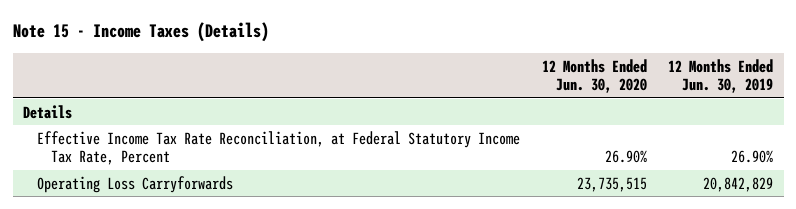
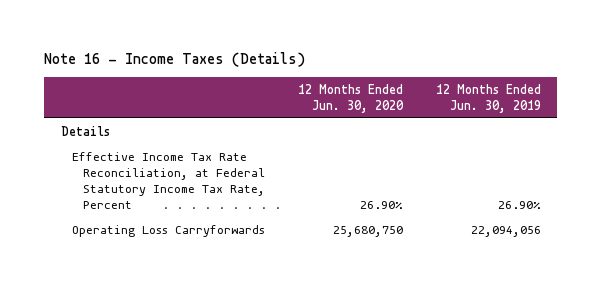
- Note 15 - Income Taxes (Details)
+ Note 16 - Income Taxes (Details)
- Operating Loss Carryforwards | 23,735,515 | 20,842,829
+ Operating Loss Carryforwards | 25,680,750 | 22,094,056

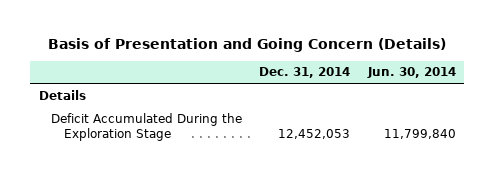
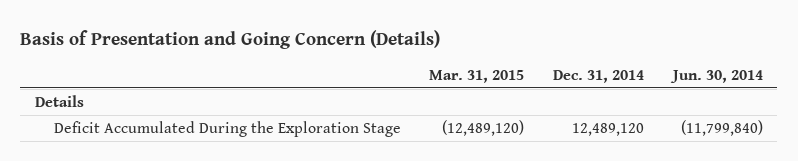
- | Dec. 31, 2014 | Jun. 30, 2014
+ | Mar. 31, 2015 | Dec. 31, 2014 | Jun. 30, 2014
- Deficit Accumulated During the Exploration Stage | 12,452,053 | 11,799,840
+ Deficit Accumulated During the Exploration Stage | (12,489,120) | 12,489,120 | (11,799,840)

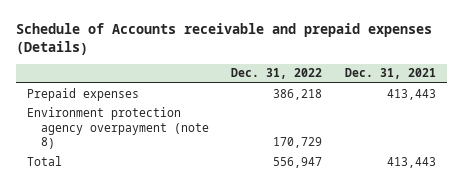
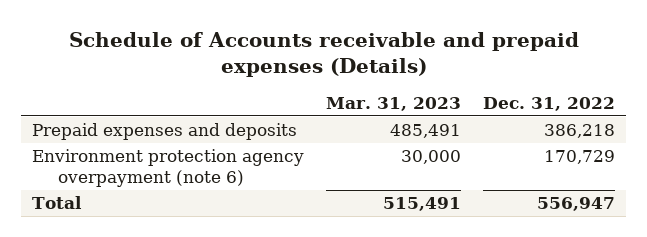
- | Dec. 31, 2022 | Dec. 31, 2021
+ | Mar. 31, 2023 | Dec. 31, 2022
- Prepaid expenses | 386,218 | 413,443
- Environment protection agency overpayment (note 8) | 170,729 |
+ Prepaid expenses and deposits | 485,491 | 386,218
+ Environment protection agency overpayment (note 6) | 30,000 | 170,729

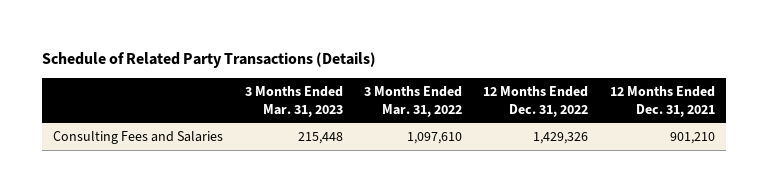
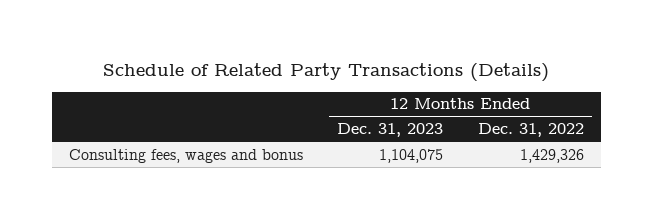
- | 3 Months Ended Mar. 31, 2023 | 3 Months Ended Mar. 31, 2022 | 12 Months Ended Dec. 31, 2022 | 12 Months Ended Dec. 31, 2021
+ | 12 Months Ended Dec. 31, 2023 | 12 Months Ended Dec. 31, 2022
- Consulting Fees and Salaries | 215,448 | 1,097,610 | 1,429,326 | 901,210
+ Consulting fees, wages and bonus | 1,104,075 | 1,429,326

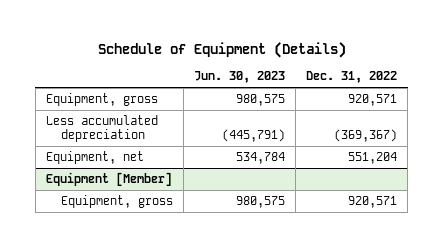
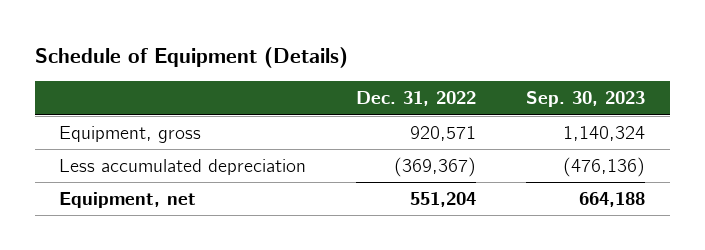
- | Jun. 30, 2023 | Dec. 31, 2022
+ | Dec. 31, 2022 | Sep. 30, 2023
- Equipment [Member]
- Equipment, gross | 980,575 | 920,571

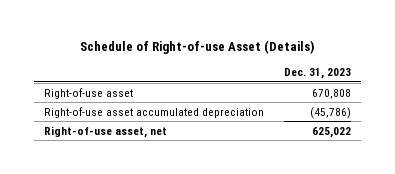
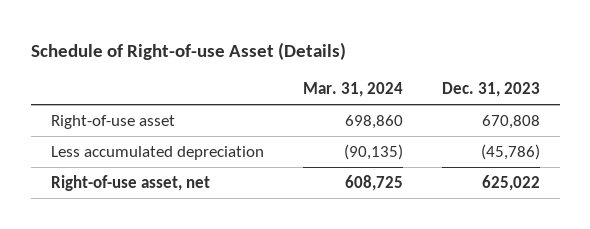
- | Dec. 31, 2023
+ | Mar. 31, 2024 | Dec. 31, 2023
- Right-of-use asset accumulated depreciation | (45,786)
+ Less accumulated depreciation | (90,135) | (45,786)

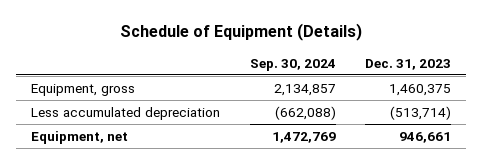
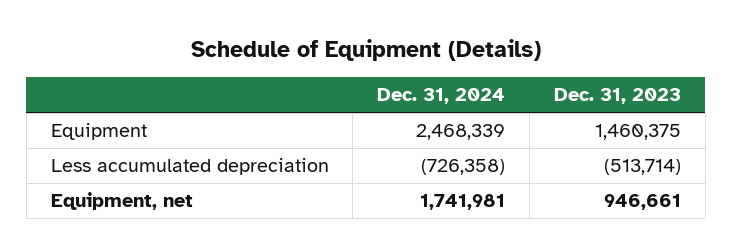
- | Sep. 30, 2024 | Dec. 31, 2023
+ | Dec. 31, 2024 | Dec. 31, 2023
- Equipment, gross | 2,134,857 | 1,460,375
+ Equipment | 2,468,339 | 1,460,375

